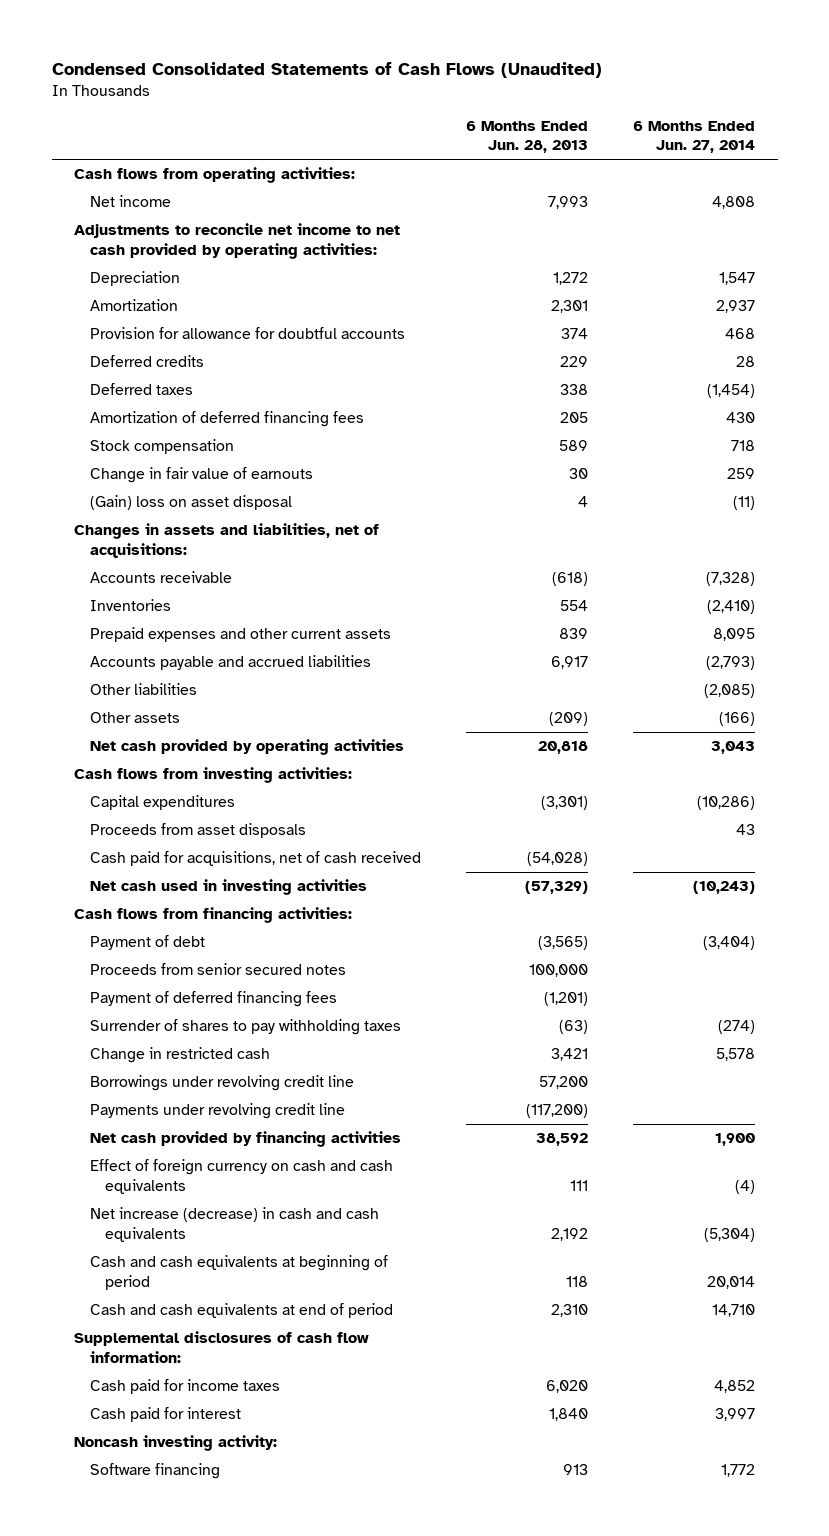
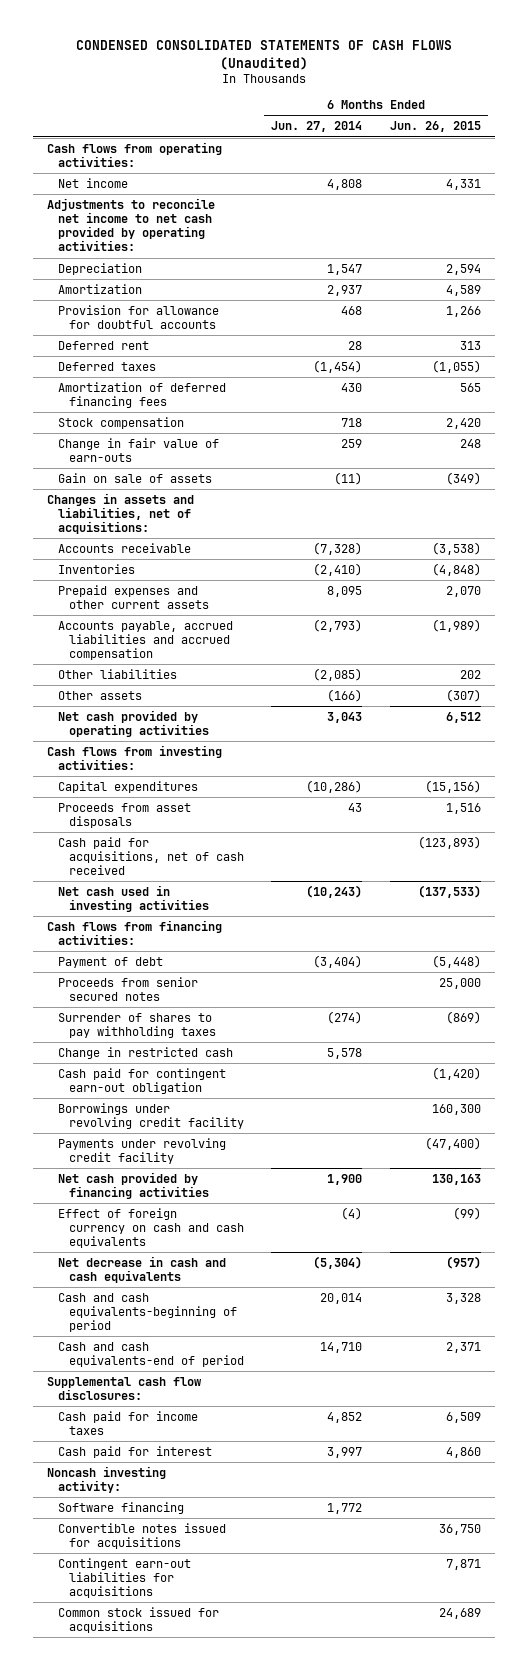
- Condensed Consolidated Statements of Cash Flows (Unaudited)
+ CONDENSED CONSOLIDATED STATEMENTS OF CASH FLOWS (Unaudited)
- | 6 Months Ended Jun. 28, 2013 | 6 Months Ended Jun. 27, 2014
+ | 6 Months Ended Jun. 27, 2014 | 6 Months Ended Jun. 26, 2015
- Deferred credits | 229 | 28
+ Deferred rent | 28 | 313
- Change in fair value of earnouts | 30 | 259
- (Gain) loss on asset disposal | 4 | (11)
+ Change in fair value of earn-outs | 259 | 248
+ Gain on sale of assets | (11) | (349)
- Accounts payable and accrued liabilities | 6,917 | (2,793)
+ Accounts payable, accrued liabilities and accrued compensation | (2,793) | (1,989)
- Payment of deferred financing fees | (1,201) |
- Borrowings under revolving credit line | 57,200 |
- Payments under revolving credit line | (117,200) |
+ Cash paid for contingent earn-out obligation | | (1,420)
+ Borrowings under revolving credit facility | | 160,300
+ Payments under revolving credit facility | | (47,400)
- Net increase (decrease) in cash and cash equivalents | 2,192 | (5,304)
- Cash and cash equivalents at beginning of period | 118 | 20,014
- Cash and cash equivalents at end of period | 2,310 | 14,710
- Supplemental disclosures of cash flow information:
+ Net decrease in cash and cash equivalents | (5,304) | (957)
+ Cash and cash equivalents-beginning of period | 20,014 | 3,328
+ Cash and cash equivalents-end of period | 14,710 | 2,371
+ Supplemental cash flow disclosures:
+ Convertible notes issued for acquisitions | | 36,750
+ Contingent earn-out liabilities for acquisitions | | 7,871
+ Common stock issued for acquisitions | | 24,689

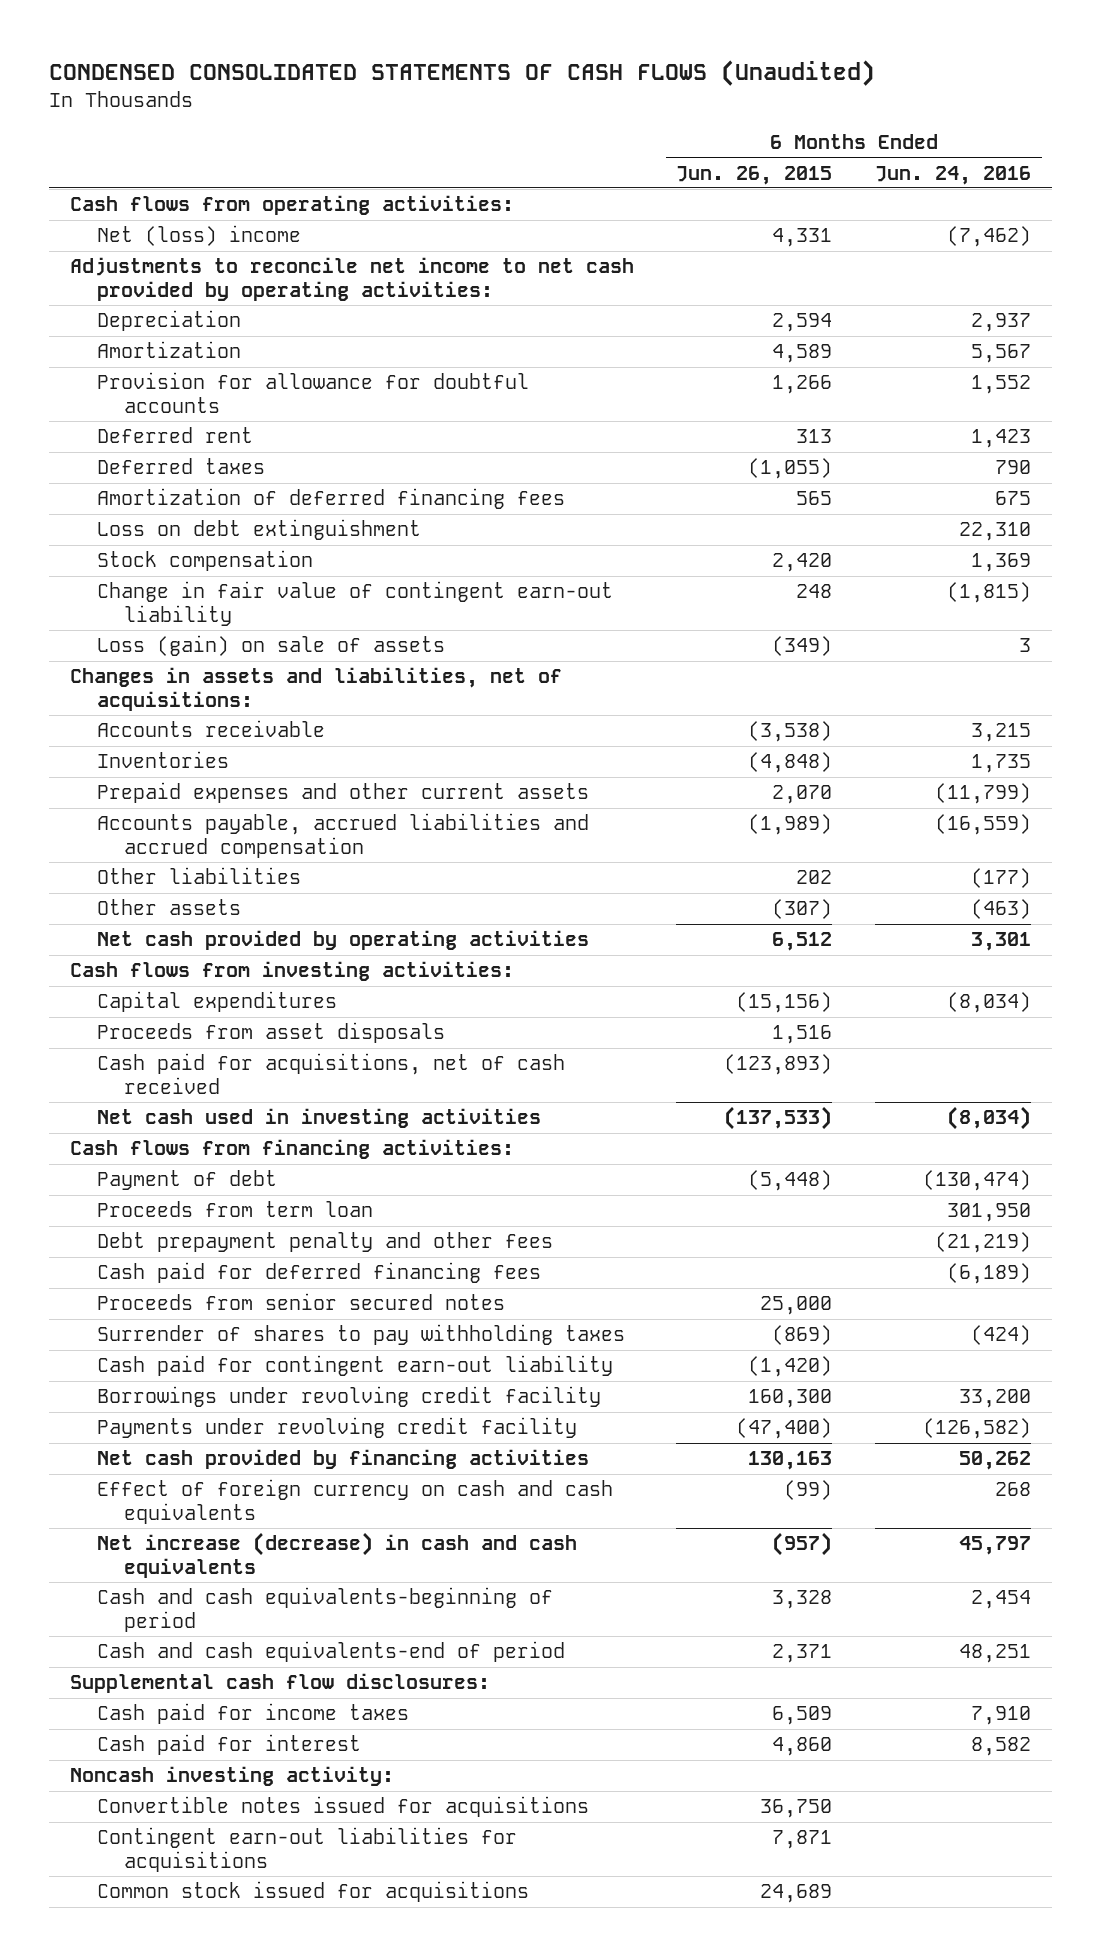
- | 6 Months Ended Jun. 27, 2014 | 6 Months Ended Jun. 26, 2015
+ | 6 Months Ended Jun. 26, 2015 | 6 Months Ended Jun. 24, 2016
- Net income | 4,808 | 4,331
+ Net (loss) income | 4,331 | (7,462)
+ Loss on debt extinguishment | | 22,310
- Change in fair value of earn-outs | 259 | 248
- Gain on sale of assets | (11) | (349)
+ Change in fair value of contingent earn-out liability | 248 | (1,815)
+ Loss (gain) on sale of assets | (349) | 3
+ Proceeds from term loan | | 301,950
+ Debt prepayment penalty and other fees | | (21,219)
+ Cash paid for deferred financing fees | | (6,189)
- Change in restricted cash | 5,578 |
- Cash paid for contingent earn-out obligation | | (1,420)
+ Cash paid for contingent earn-out liability | (1,420) |
- Net decrease in cash and cash equivalents | (5,304) | (957)
+ Net increase (decrease) in cash and cash equivalents | (957) | 45,797
- Software financing | 1,772 |

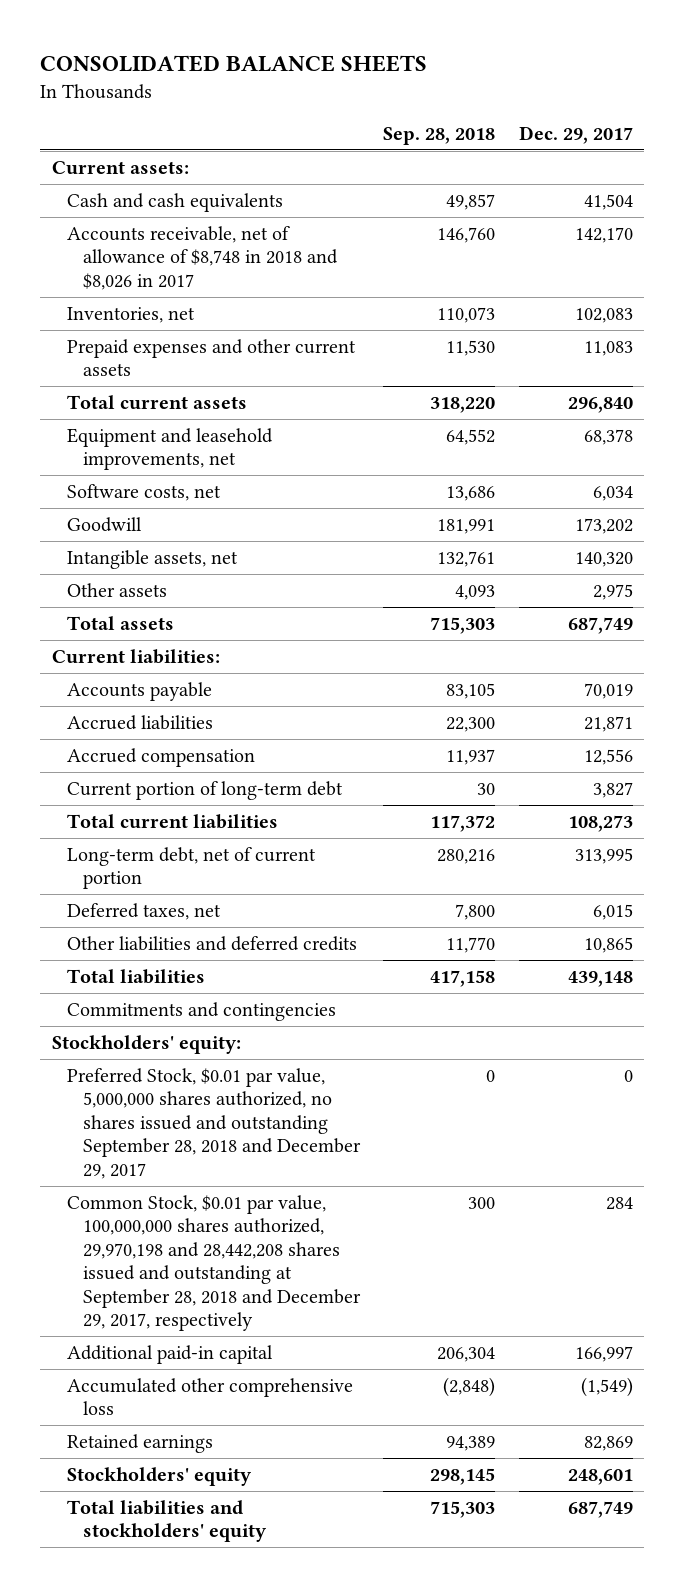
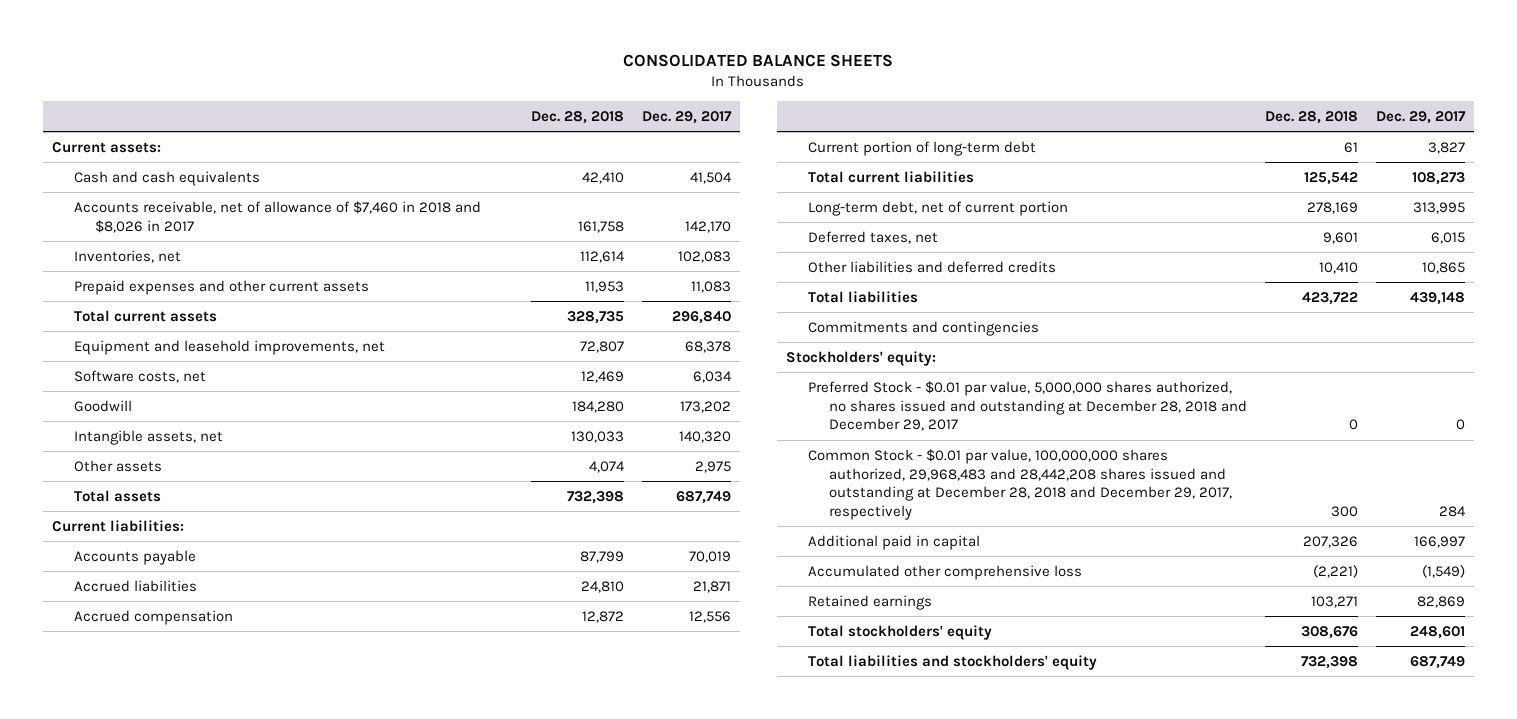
- | Sep. 28, 2018 | Dec. 29, 2017
+ | Dec. 28, 2018 | Dec. 29, 2017
- Accounts receivable, net of allowance of $8,748 in 2018 and $8,026 in 2017 | 146,760 | 142,170
+ Accounts receivable, net of allowance of $7,460 in 2018 and $8,026 in 2017 | 161,758 | 142,170
- Preferred Stock, $0.01 par value, 5,000,000 shares authorized, no shares issued and outstanding September 28, 2018 and December 29, 2017 | 0 | 0
- Common Stock, $0.01 par value, 100,000,000 shares authorized, 29,970,198 and 28,442,208 shares issued and outstanding at September 28, 2018 and December 29, 2017, respectively | 300 | 284
- Additional paid-in capital | 206,304 | 166,997
+ Preferred Stock - $0.01 par value, 5,000,000 shares authorized, no shares issued and outstanding at December 28, 2018 and December 29, 2017 | 0 | 0
+ Common Stock - $0.01 par value, 100,000,000 shares authorized, 29,968,483 and 28,442,208 shares issued and outstanding at December 28, 2018 and December 29, 2017, respectively | 300 | 284
+ Additional paid in capital | 207,326 | 166,997
- Stockholders' equity | 298,145 | 248,601
+ Total stockholders' equity | 308,676 | 248,601

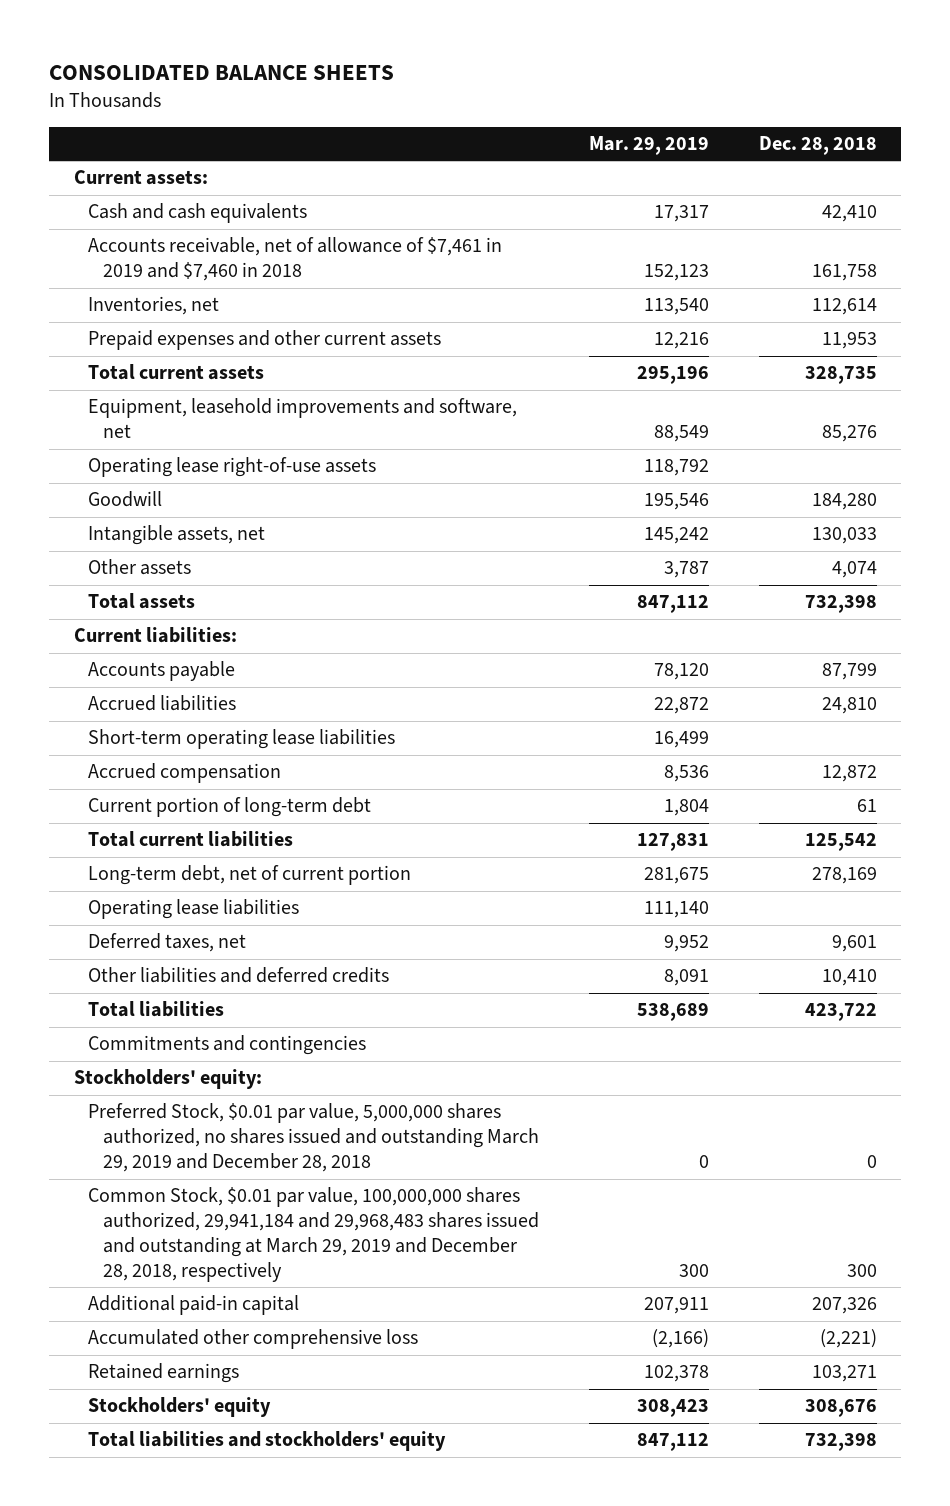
- | Dec. 28, 2018 | Dec. 29, 2017
+ | Mar. 29, 2019 | Dec. 28, 2018
- Accounts receivable, net of allowance of $7,460 in 2018 and $8,026 in 2017 | 161,758 | 142,170
+ Accounts receivable, net of allowance of $7,461 in 2019 and $7,460 in 2018 | 152,123 | 161,758
- Equipment and leasehold improvements, net | 72,807 | 68,378
- Software costs, net | 12,469 | 6,034
+ Equipment, leasehold improvements and software, net | 88,549 | 85,276
+ Operating lease right-of-use assets | 118,792 |
+ Short-term operating lease liabilities | 16,499 |
+ Operating lease liabilities | 111,140 |
- Preferred Stock - $0.01 par value, 5,000,000 shares authorized, no shares issued and outstanding at December 28, 2018 and December 29, 2017 | 0 | 0
- Common Stock - $0.01 par value, 100,000,000 shares authorized, 29,968,483 and 28,442,208 shares issued and outstanding at December 28, 2018 and December 29, 2017, respectively | 300 | 284
- Additional paid in capital | 207,326 | 166,997
+ Preferred Stock, $0.01 par value, 5,000,000 shares authorized, no shares issued and outstanding March 29, 2019 and December 28, 2018 | 0 | 0
+ Common Stock, $0.01 par value, 100,000,000 shares authorized, 29,941,184 and 29,968,483 shares issued and outstanding at March 29, 2019 and December 28, 2018, respectively | 300 | 300
+ Additional paid-in capital | 207,911 | 207,326
- Total stockholders' equity | 308,676 | 248,601
+ Stockholders' equity | 308,423 | 308,676

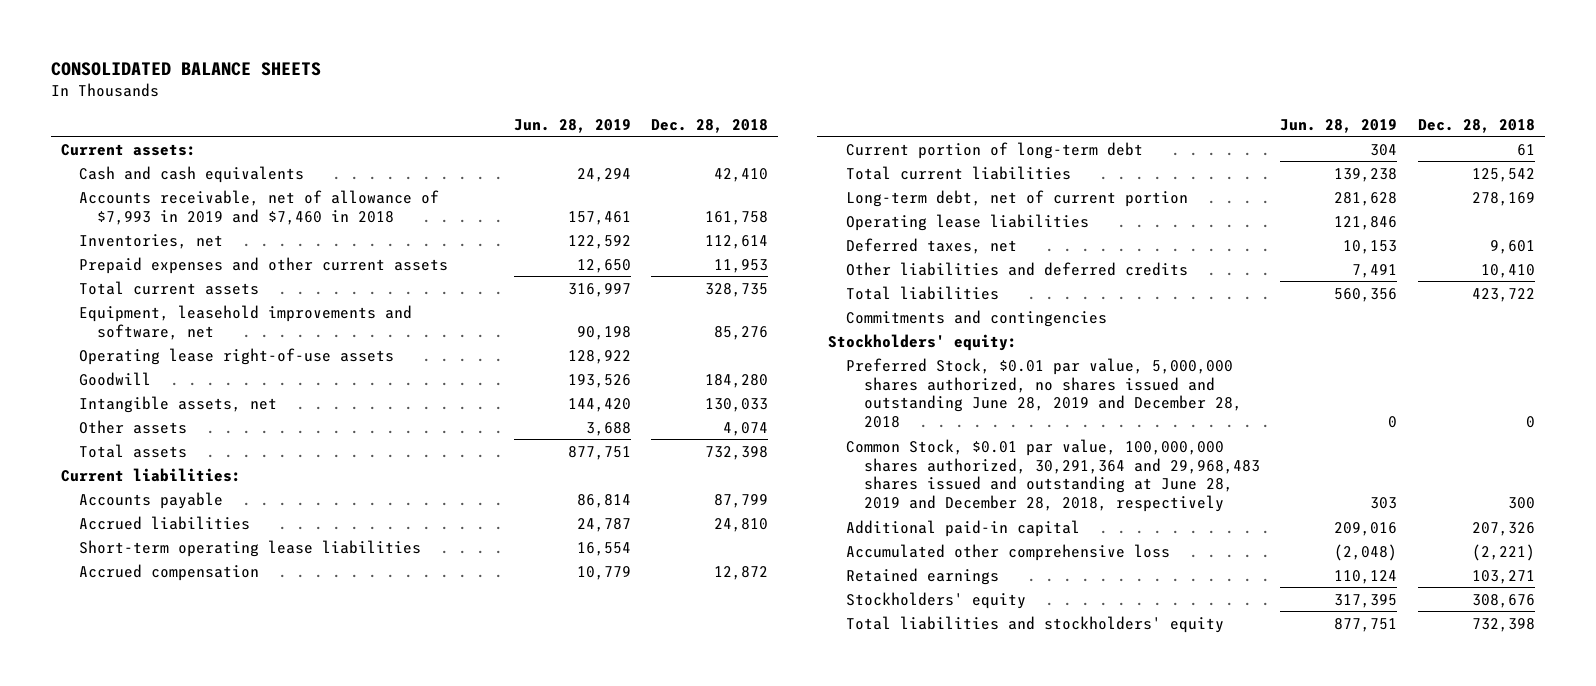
- | Mar. 29, 2019 | Dec. 28, 2018
+ | Jun. 28, 2019 | Dec. 28, 2018
- Accounts receivable, net of allowance of $7,461 in 2019 and $7,460 in 2018 | 152,123 | 161,758
+ Accounts receivable, net of allowance of $7,993 in 2019 and $7,460 in 2018 | 157,461 | 161,758
- Preferred Stock, $0.01 par value, 5,000,000 shares authorized, no shares issued and outstanding March 29, 2019 and December 28, 2018 | 0 | 0
- Common Stock, $0.01 par value, 100,000,000 shares authorized, 29,941,184 and 29,968,483 shares issued and outstanding at March 29, 2019 and December 28, 2018, respectively | 300 | 300
+ Preferred Stock, $0.01 par value, 5,000,000 shares authorized, no shares issued and outstanding June 28, 2019 and December 28, 2018 | 0 | 0
+ Common Stock, $0.01 par value, 100,000,000 shares authorized, 30,291,364 and 29,968,483 shares issued and outstanding at June 28, 2019 and December 28, 2018, respectively | 303 | 300

